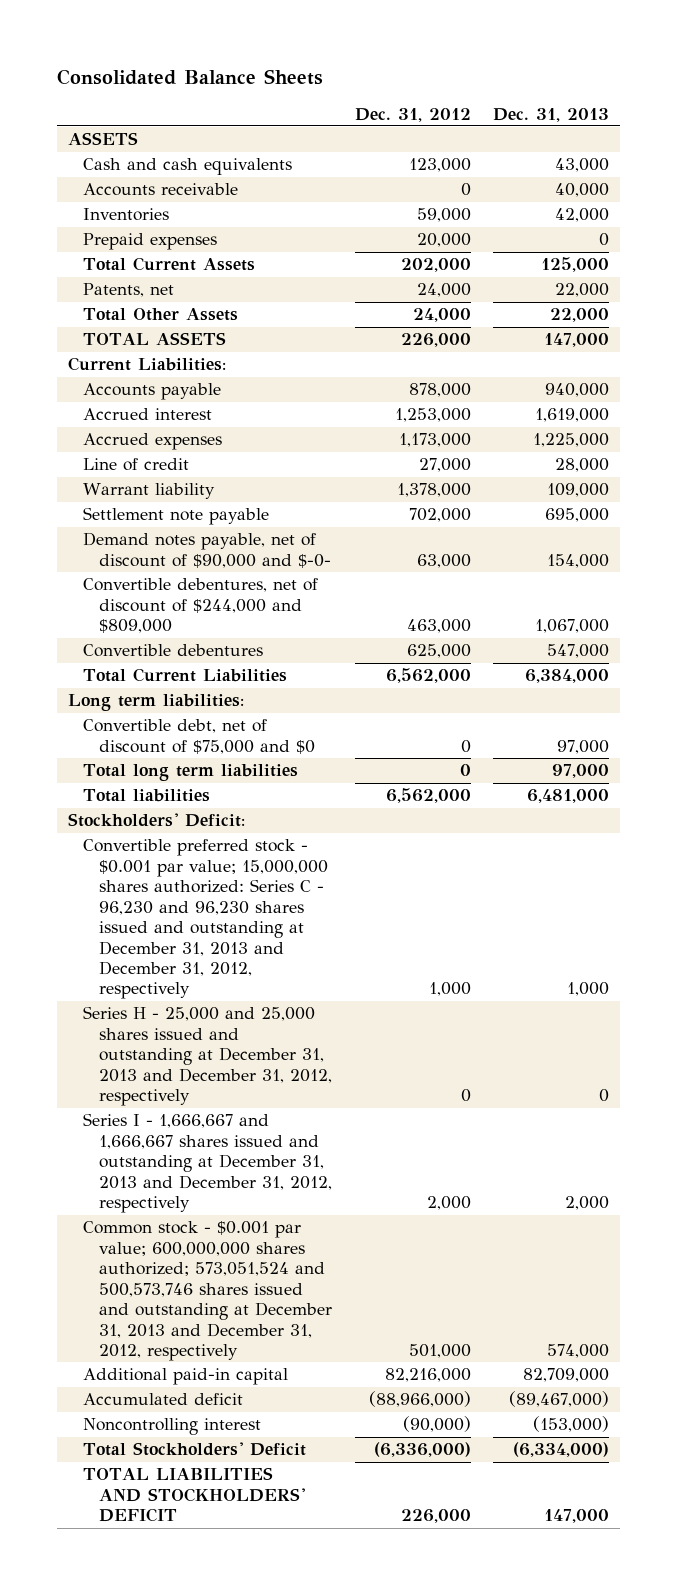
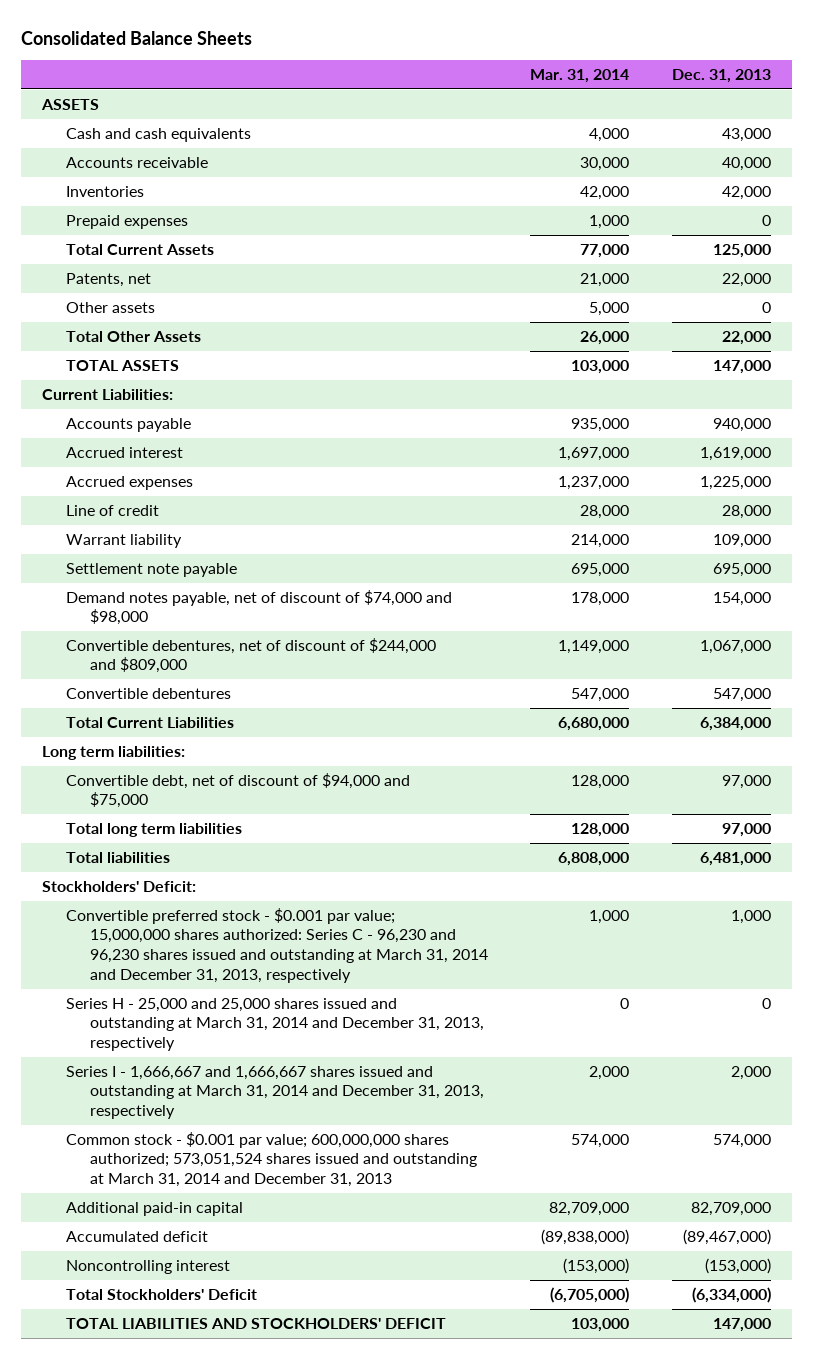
- | Dec. 31, 2012 | Dec. 31, 2013
+ | Mar. 31, 2014 | Dec. 31, 2013
+ Other assets | 5,000 | 0
- Demand notes payable, net of discount of $90,000 and $-0- | 63,000 | 154,000
+ Demand notes payable, net of discount of $74,000 and $98,000 | 178,000 | 154,000
- Convertible debt, net of discount of $75,000 and $0 | 0 | 97,000
+ Convertible debt, net of discount of $94,000 and $75,000 | 128,000 | 97,000
- Convertible preferred stock - $0.001 par value; 15,000,000 shares authorized: Series C - 96,230 and 96,230 shares issued and outstanding at December 31, 2013 and December 31, 2012, respectively | 1,000 | 1,000
- Series H - 25,000 and 25,000 shares issued and outstanding at December 31, 2013 and December 31, 2012, respectively | 0 | 0
- Series I - 1,666,667 and 1,666,667 shares issued and outstanding at December 31, 2013 and December 31, 2012, respectively | 2,000 | 2,000
- Common stock - $0.001 par value; 600,000,000 shares authorized; 573,051,524 and 500,573,746 shares issued and outstanding at December 31, 2013 and December 31, 2012, respectively | 501,000 | 574,000
+ Convertible preferred stock - $0.001 par value; 15,000,000 shares authorized: Series C - 96,230 and 96,230 shares issued and outstanding at March 31, 2014 and December 31, 2013, respectively | 1,000 | 1,000
+ Series H - 25,000 and 25,000 shares issued and outstanding at March 31, 2014 and December 31, 2013, respectively | 0 | 0
+ Series I - 1,666,667 and 1,666,667 shares issued and outstanding at March 31, 2014 and December 31, 2013, respectively | 2,000 | 2,000
+ Common stock - $0.001 par value; 600,000,000 shares authorized; 573,051,524 shares issued and outstanding at March 31, 2014 and December 31, 2013 | 574,000 | 574,000

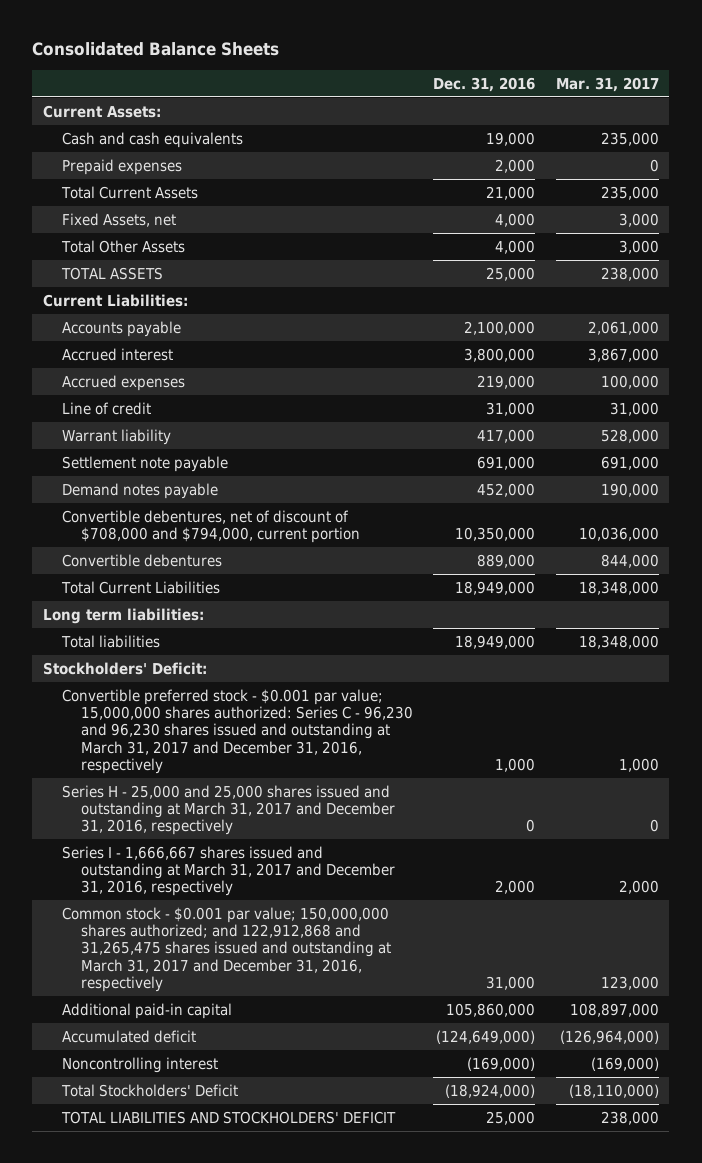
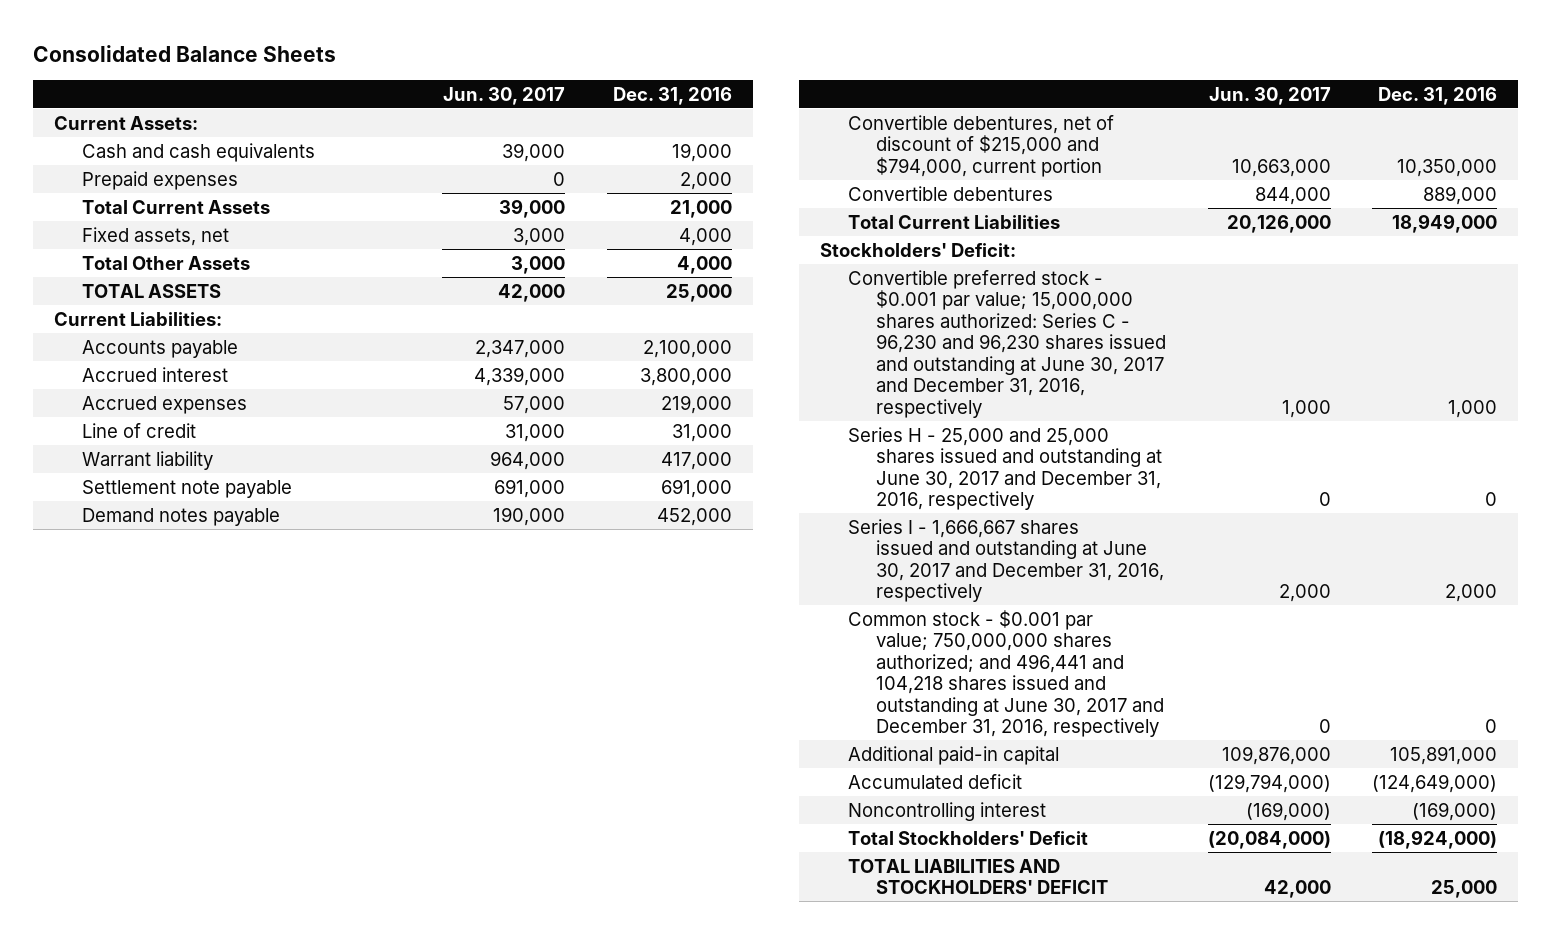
- | Dec. 31, 2016 | Mar. 31, 2017
+ | Jun. 30, 2017 | Dec. 31, 2016
- Fixed Assets, net | 4,000 | 3,000
+ Fixed assets, net | 3,000 | 4,000
- Convertible debentures, net of discount of $708,000 and $794,000, current portion | 10,350,000 | 10,036,000
+ Convertible debentures, net of discount of $215,000 and $794,000, current portion | 10,663,000 | 10,350,000
- Long term liabilities:
- Total liabilities | 18,949,000 | 18,348,000
- Convertible preferred stock - $0.001 par value; 15,000,000 shares authorized: Series C - 96,230 and 96,230 shares issued and outstanding at March 31, 2017 and December 31, 2016, respectively | 1,000 | 1,000
- Series H - 25,000 and 25,000 shares issued and outstanding at March 31, 2017 and December 31, 2016, respectively | 0 | 0
- Series I - 1,666,667 shares issued and outstanding at March 31, 2017 and December 31, 2016, respectively | 2,000 | 2,000
- Common stock - $0.001 par value; 150,000,000 shares authorized; and 122,912,868 and 31,265,475 shares issued and outstanding at March 31, 2017 and December 31, 2016, respectively | 31,000 | 123,000
- Additional paid-in capital | 105,860,000 | 108,897,000
+ Convertible preferred stock - $0.001 par value; 15,000,000 shares authorized: Series C - 96,230 and 96,230 shares issued and outstanding at June 30, 2017 and December 31, 2016, respectively | 1,000 | 1,000
+ Series H - 25,000 and 25,000 shares issued and outstanding at June 30, 2017 and December 31, 2016, respectively | 0 | 0
+ Series I - 1,666,667 shares issued and outstanding at June 30, 2017 and December 31, 2016, respectively | 2,000 | 2,000
+ Common stock - $0.001 par value; 750,000,000 shares authorized; and 496,441 and 104,218 shares issued and outstanding at June 30, 2017 and December 31, 2016, respectively | 0 | 0
+ Additional paid-in capital | 109,876,000 | 105,891,000

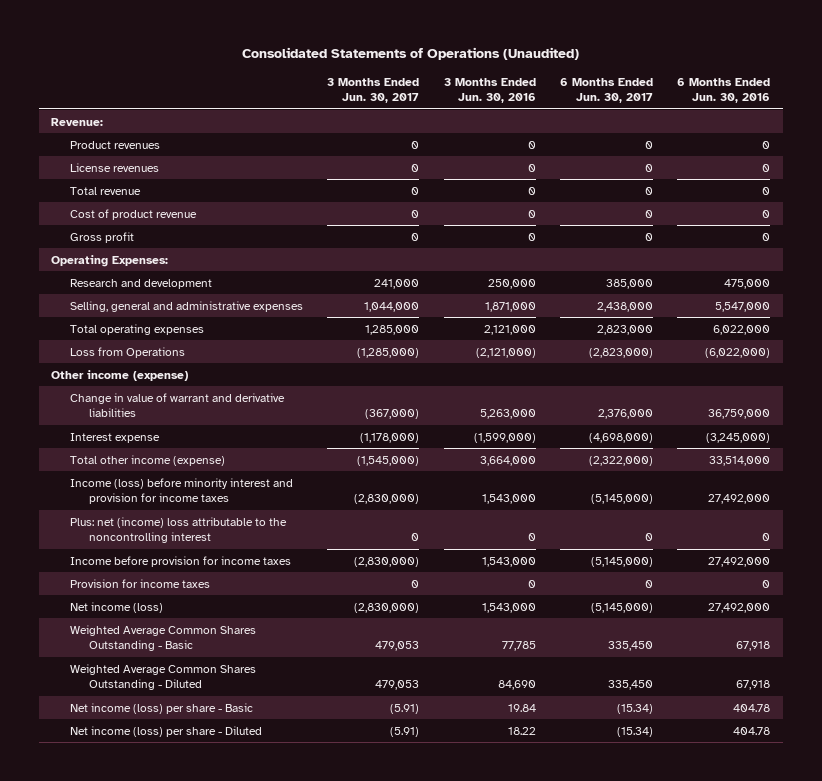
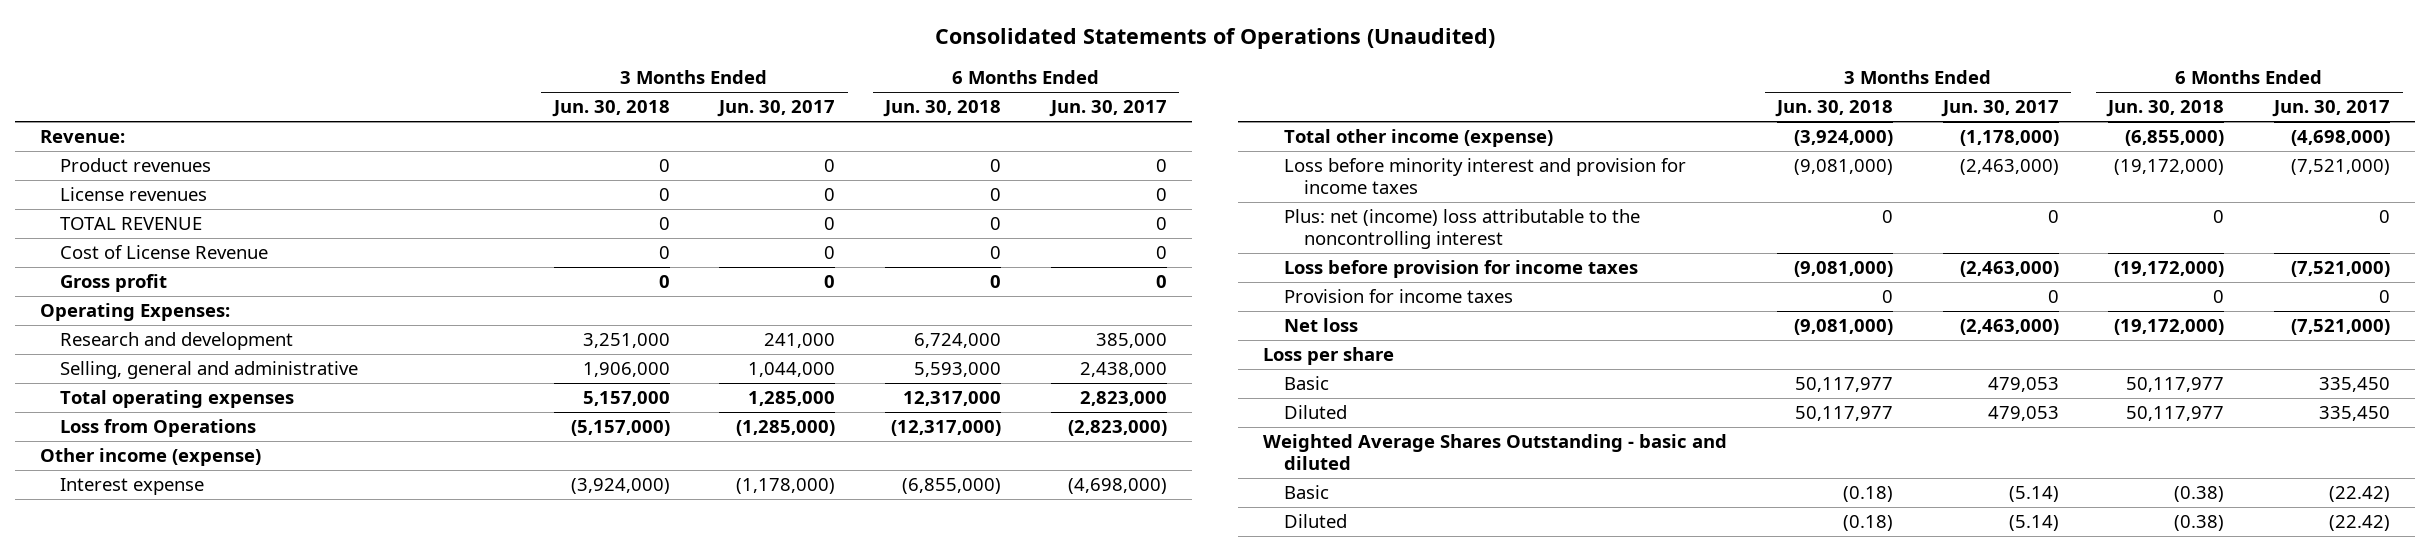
- | 3 Months Ended Jun. 30, 2017 | 3 Months Ended Jun. 30, 2016 | 6 Months Ended Jun. 30, 2017 | 6 Months Ended Jun. 30, 2016
+ | 3 Months Ended Jun. 30, 2018 | 3 Months Ended Jun. 30, 2017 | 6 Months Ended Jun. 30, 2018 | 6 Months Ended Jun. 30, 2017
- Total revenue | 0 | 0 | 0 | 0
- Cost of product revenue | 0 | 0 | 0 | 0
+ TOTAL REVENUE | 0 | 0 | 0 | 0
+ Cost of License Revenue | 0 | 0 | 0 | 0
- Selling, general and administrative expenses | 1,044,000 | 1,871,000 | 2,438,000 | 5,547,000
+ Selling, general and administrative | 1,906,000 | 1,044,000 | 5,593,000 | 2,438,000
- Change in value of warrant and derivative liabilities | (367,000) | 5,263,000 | 2,376,000 | 36,759,000
- Total other income (expense) | (1,545,000) | 3,664,000 | (2,322,000) | 33,514,000
- Income (loss) before minority interest and provision for income taxes | (2,830,000) | 1,543,000 | (5,145,000) | 27,492,000
+ Total other income (expense) | (3,924,000) | (1,178,000) | (6,855,000) | (4,698,000)
+ Loss before minority interest and provision for income taxes | (9,081,000) | (2,463,000) | (19,172,000) | (7,521,000)
- Income before provision for income taxes | (2,830,000) | 1,543,000 | (5,145,000) | 27,492,000
+ Loss before provision for income taxes | (9,081,000) | (2,463,000) | (19,172,000) | (7,521,000)
- Net income (loss) | (2,830,000) | 1,543,000 | (5,145,000) | 27,492,000
- Weighted Average Common Shares Outstanding - Basic | 479,053 | 77,785 | 335,450 | 67,918
- Weighted Average Common Shares Outstanding - Diluted | 479,053 | 84,690 | 335,450 | 67,918
- Net income (loss) per share - Basic | (5.91) | 19.84 | (15.34) | 404.78
- Net income (loss) per share - Diluted | (5.91) | 18.22 | (15.34) | 404.78
+ Net loss | (9,081,000) | (2,463,000) | (19,172,000) | (7,521,000)
+ Loss per share
+ Basic | 50,117,977 | 479,053 | 50,117,977 | 335,450
+ Diluted | 50,117,977 | 479,053 | 50,117,977 | 335,450
+ Weighted Average Shares Outstanding - basic and diluted
+ Basic | (0.18) | (5.14) | (0.38) | (22.42)
+ Diluted | (0.18) | (5.14) | (0.38) | (22.42)

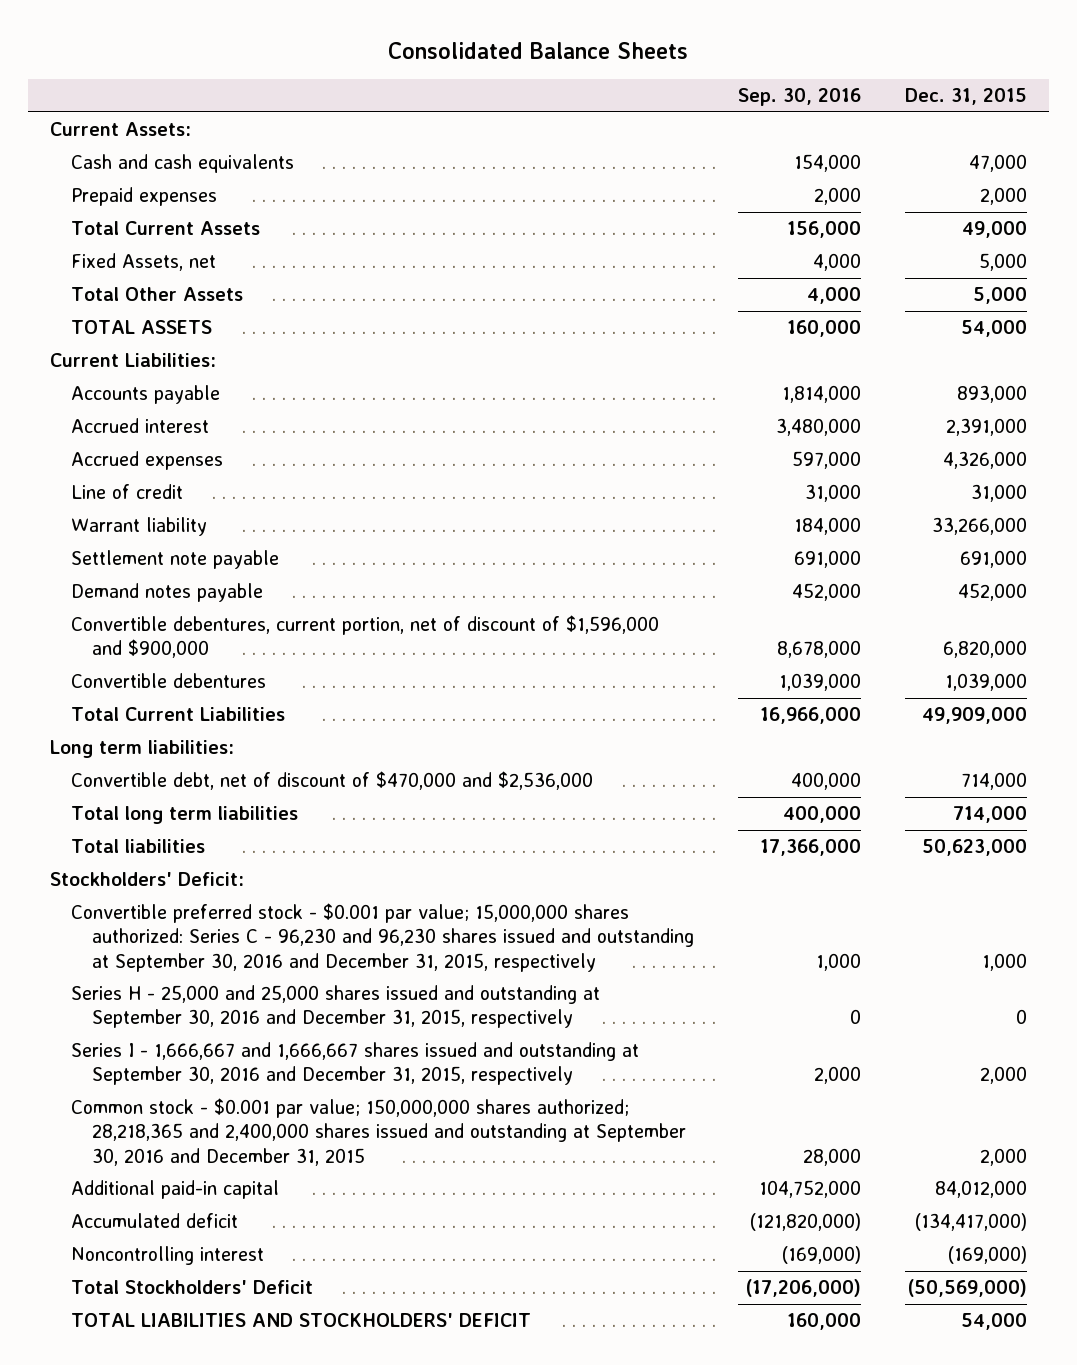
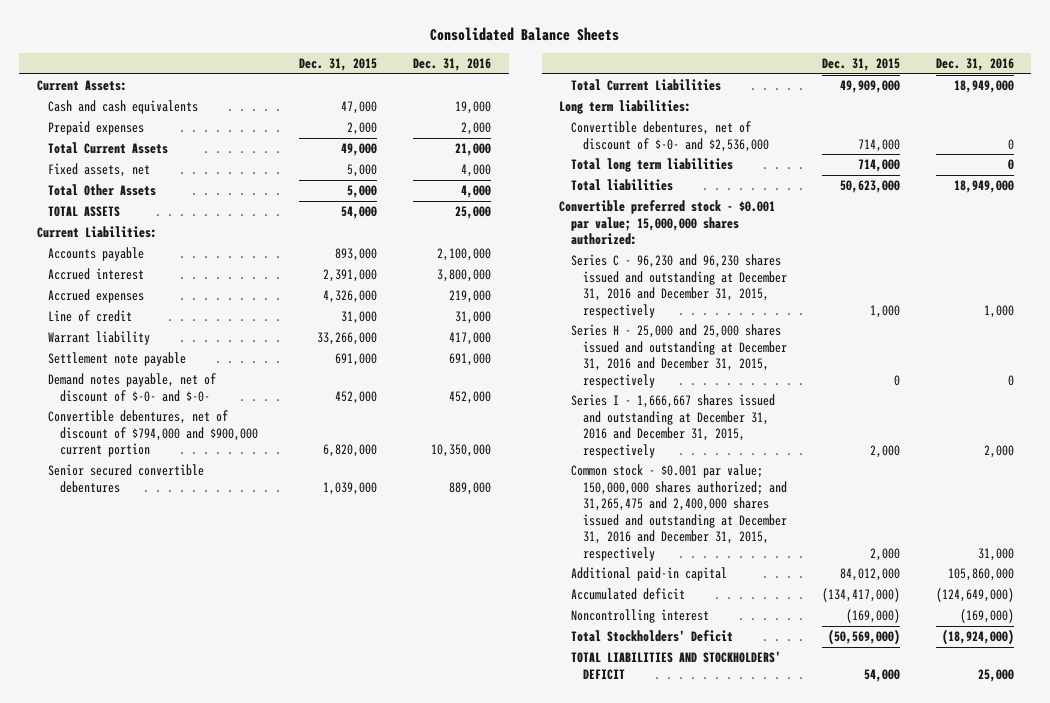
- | Sep. 30, 2016 | Dec. 31, 2015
+ | Dec. 31, 2015 | Dec. 31, 2016
- Fixed Assets, net | 4,000 | 5,000
+ Fixed assets, net | 5,000 | 4,000
- Demand notes payable | 452,000 | 452,000
- Convertible debentures, current portion, net of discount of $1,596,000 and $900,000 | 8,678,000 | 6,820,000
- Convertible debentures | 1,039,000 | 1,039,000
+ Demand notes payable, net of discount of $-0- and $-0- | 452,000 | 452,000
+ Convertible debentures, net of discount of $794,000 and $900,000 current portion | 6,820,000 | 10,350,000
+ Senior secured convertible debentures | 1,039,000 | 889,000
- Convertible debt, net of discount of $470,000 and $2,536,000 | 400,000 | 714,000
+ Convertible debentures, net of discount of $-0- and $2,536,000 | 714,000 | 0
- Stockholders' Deficit:
- Convertible preferred stock - $0.001 par value; 15,000,000 shares authorized: Series C - 96,230 and 96,230 shares issued and outstanding at September 30, 2016 and December 31, 2015, respectively | 1,000 | 1,000
- Series H - 25,000 and 25,000 shares issued and outstanding at September 30, 2016 and December 31, 2015, respectively | 0 | 0
- Series I - 1,666,667 and 1,666,667 shares issued and outstanding at September 30, 2016 and December 31, 2015, respectively | 2,000 | 2,000
- Common stock - $0.001 par value; 150,000,000 shares authorized; 28,218,365 and 2,400,000 shares issued and outstanding at September 30, 2016 and December 31, 2015 | 28,000 | 2,000
+ Convertible preferred stock - $0.001 par value; 15,000,000 shares authorized:
+ Series C - 96,230 and 96,230 shares issued and outstanding at December 31, 2016 and December 31, 2015, respectively | 1,000 | 1,000
+ Series H - 25,000 and 25,000 shares issued and outstanding at December 31, 2016 and December 31, 2015, respectively | 0 | 0
+ Series I - 1,666,667 shares issued and outstanding at December 31, 2016 and December 31, 2015, respectively | 2,000 | 2,000
+ Common stock - $0.001 par value; 150,000,000 shares authorized; and 31,265,475 and 2,400,000 shares issued and outstanding at December 31, 2016 and December 31, 2015, respectively | 2,000 | 31,000

